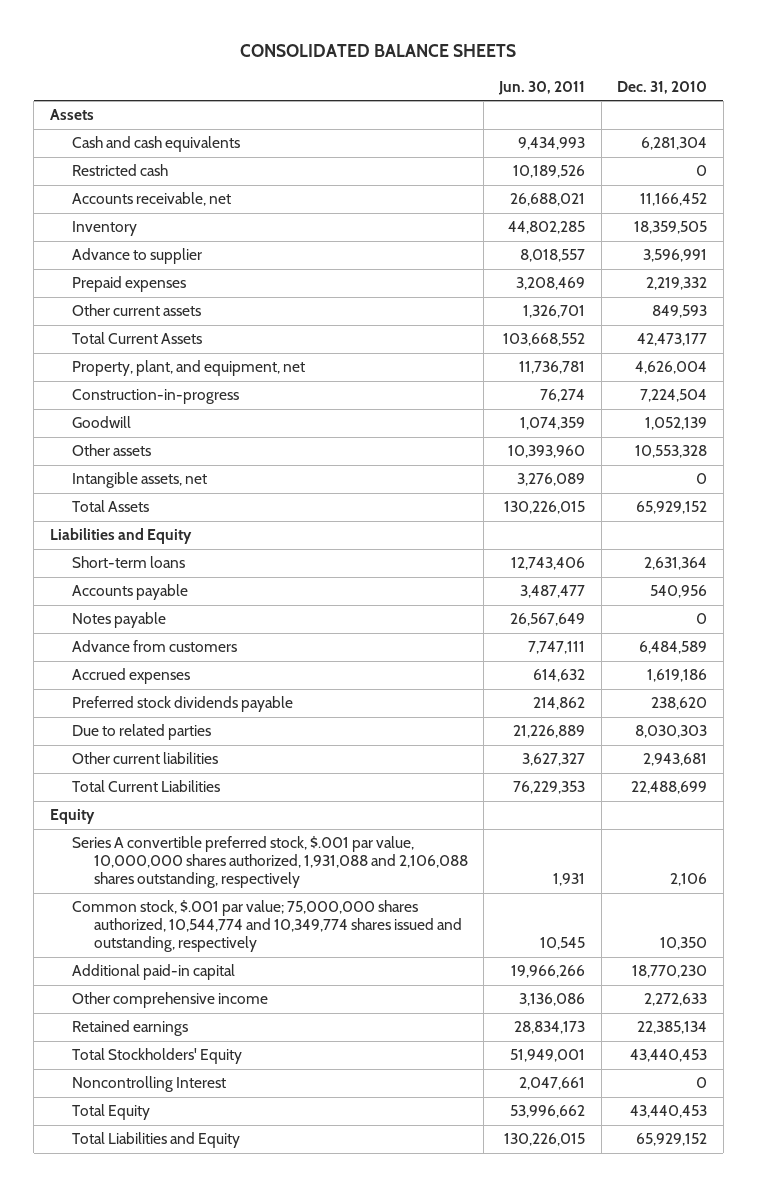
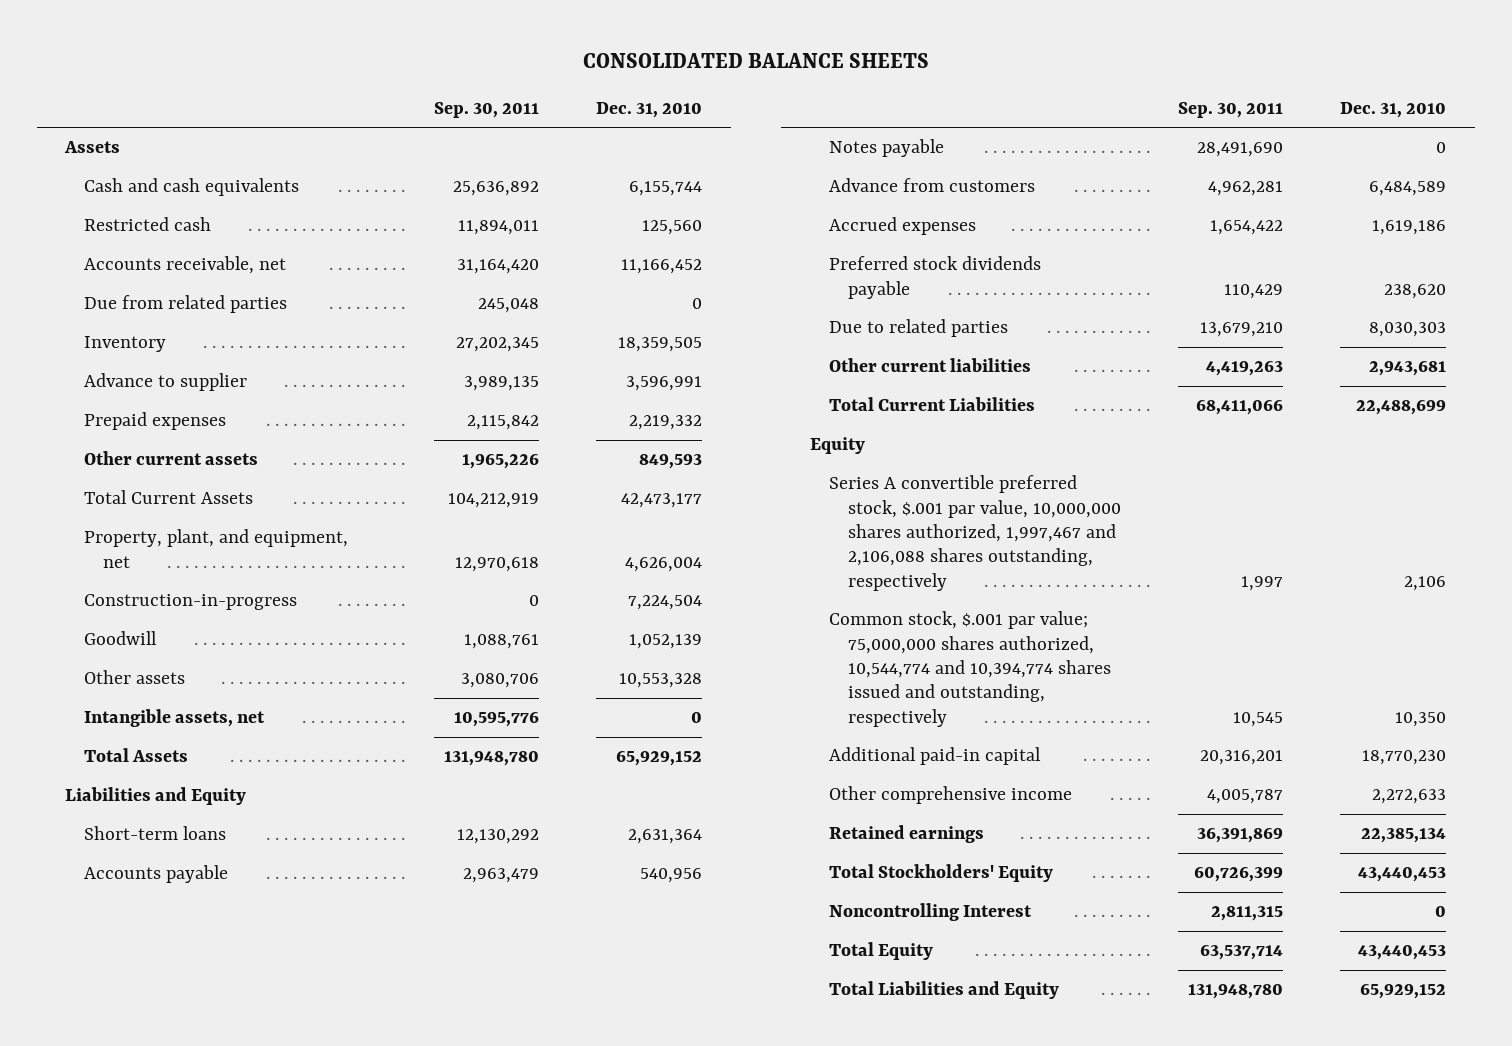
- | Jun. 30, 2011 | Dec. 31, 2010
+ | Sep. 30, 2011 | Dec. 31, 2010
- Cash and cash equivalents | 9,434,993 | 6,281,304
- Restricted cash | 10,189,526 | 0
+ Cash and cash equivalents | 25,636,892 | 6,155,744
+ Restricted cash | 11,894,011 | 125,560
+ Due from related parties | 245,048 | 0
- Series A convertible preferred stock, $.001 par value, 10,000,000 shares authorized, 1,931,088 and 2,106,088 shares outstanding, respectively | 1,931 | 2,106
- Common stock, $.001 par value; 75,000,000 shares authorized, 10,544,774 and 10,349,774 shares issued and outstanding, respectively | 10,545 | 10,350
+ Series A convertible preferred stock, $.001 par value, 10,000,000 shares authorized, 1,997,467 and 2,106,088 shares outstanding, respectively | 1,997 | 2,106
+ Common stock, $.001 par value; 75,000,000 shares authorized, 10,544,774 and 10,394,774 shares issued and outstanding, respectively | 10,545 | 10,350

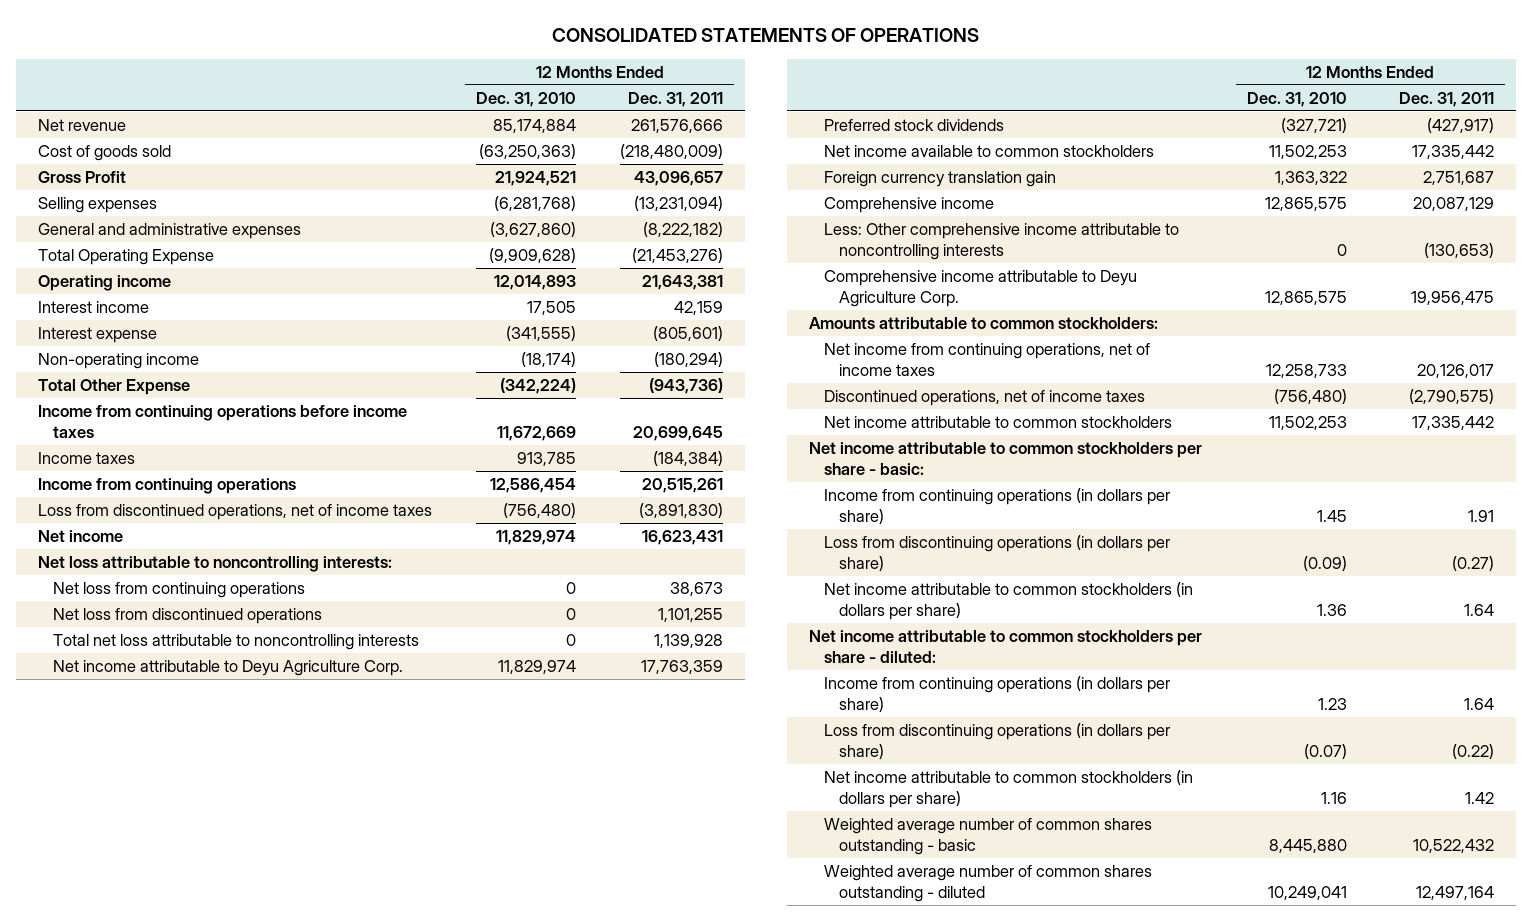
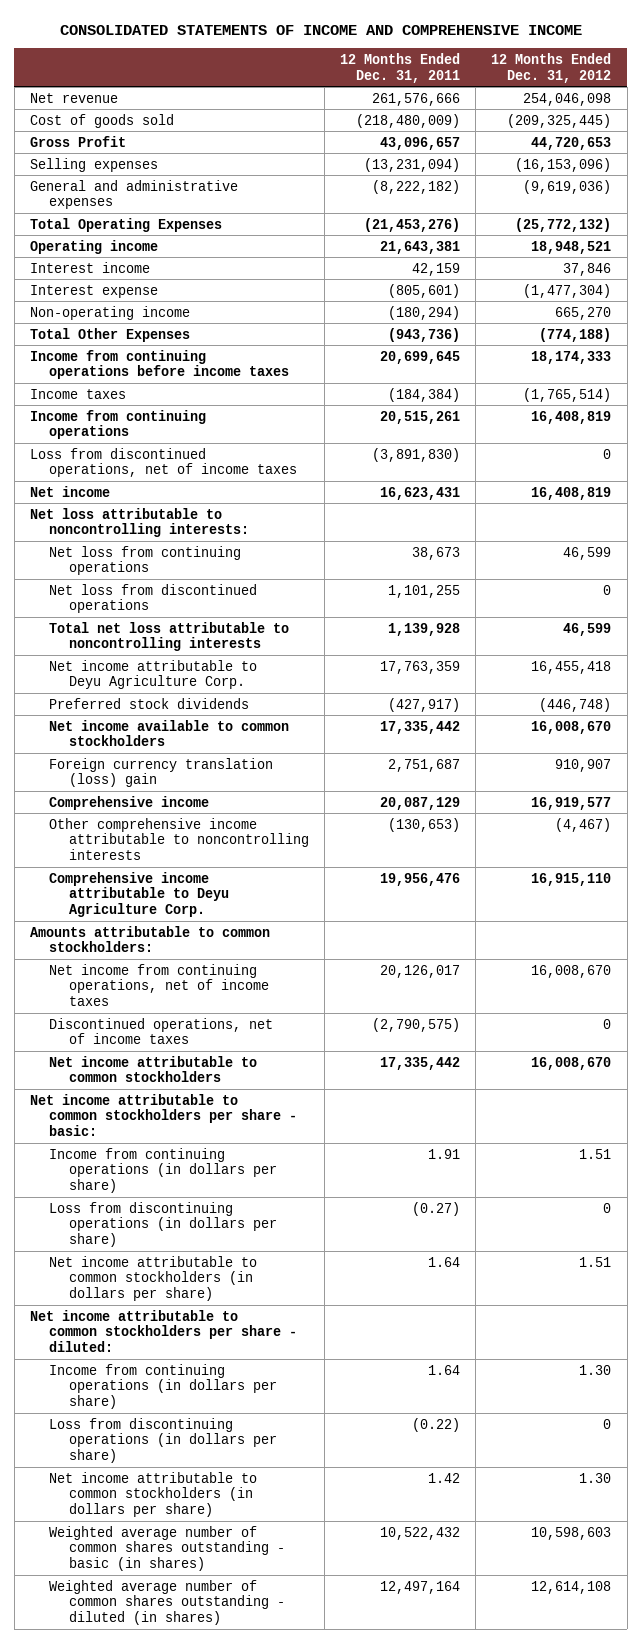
- CONSOLIDATED STATEMENTS OF OPERATIONS
+ CONSOLIDATED STATEMENTS OF INCOME AND COMPREHENSIVE INCOME
- | 12 Months Ended Dec. 31, 2010 | 12 Months Ended Dec. 31, 2011
+ | 12 Months Ended Dec. 31, 2011 | 12 Months Ended Dec. 31, 2012
- Total Operating Expense | (9,909,628) | (21,453,276)
+ Total Operating Expenses | (21,453,276) | (25,772,132)
- Total Other Expense | (342,224) | (943,736)
+ Total Other Expenses | (943,736) | (774,188)
- Foreign currency translation gain | 1,363,322 | 2,751,687
+ Foreign currency translation (loss) gain | 2,751,687 | 910,907
- Less: Other comprehensive income attributable to noncontrolling interests | 0 | (130,653)
- Comprehensive income attributable to Deyu Agriculture Corp. | 12,865,575 | 19,956,475
+ Other comprehensive income attributable to noncontrolling interests | (130,653) | (4,467)
+ Comprehensive income attributable to Deyu Agriculture Corp. | 19,956,476 | 16,915,110
- Weighted average number of common shares outstanding - basic | 8,445,880 | 10,522,432
- Weighted average number of common shares outstanding - diluted | 10,249,041 | 12,497,164
+ Weighted average number of common shares outstanding - basic (in shares) | 10,522,432 | 10,598,603
+ Weighted average number of common shares outstanding - diluted (in shares) | 12,497,164 | 12,614,108

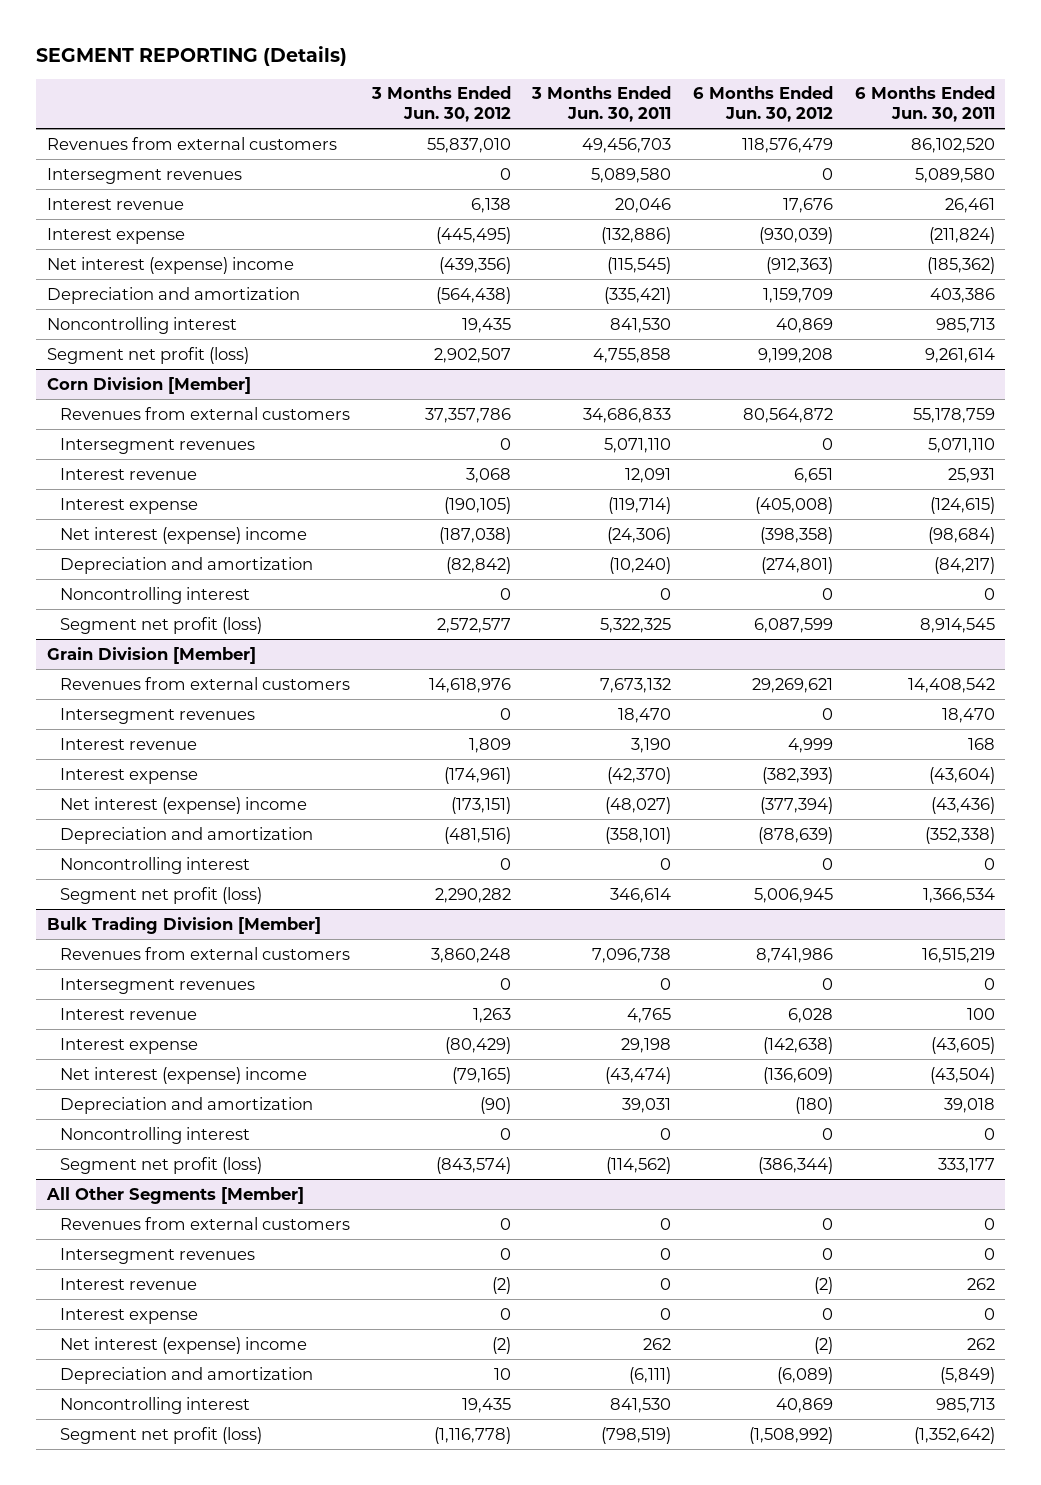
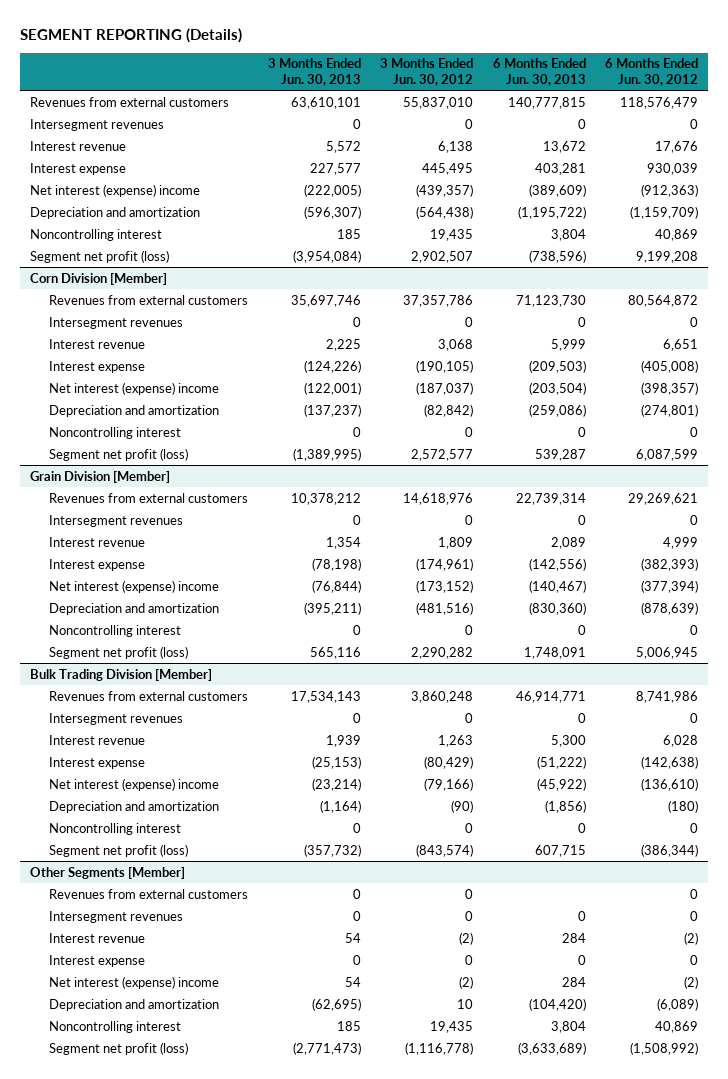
- | 3 Months Ended Jun. 30, 2012 | 3 Months Ended Jun. 30, 2011 | 6 Months Ended Jun. 30, 2012 | 6 Months Ended Jun. 30, 2011
+ | 3 Months Ended Jun. 30, 2013 | 3 Months Ended Jun. 30, 2012 | 6 Months Ended Jun. 30, 2013 | 6 Months Ended Jun. 30, 2012
- Interest expense | (445,495) | (132,886) | (930,039) | (211,824)
- Net interest (expense) income | (439,356) | (115,545) | (912,363) | (185,362)
- Depreciation and amortization | (564,438) | (335,421) | 1,159,709 | 403,386
+ Interest expense | 227,577 | 445,495 | 403,281 | 930,039
+ Net interest (expense) income | (222,005) | (439,357) | (389,609) | (912,363)
+ Depreciation and amortization | (596,307) | (564,438) | (1,195,722) | (1,159,709)
@ Corn Division [Member]
- Net interest (expense) income | (187,038) | (24,306) | (398,358) | (98,684)
+ Net interest (expense) income | (122,001) | (187,037) | (203,504) | (398,357)
@ Grain Division [Member]
- Net interest (expense) income | (173,151) | (48,027) | (377,394) | (43,436)
+ Net interest (expense) income | (76,844) | (173,152) | (140,467) | (377,394)
@ Bulk Trading Division [Member]
- Net interest (expense) income | (79,165) | (43,474) | (136,609) | (43,504)
+ Net interest (expense) income | (23,214) | (79,166) | (45,922) | (136,610)
- All Other Segments [Member]
+ Other Segments [Member]

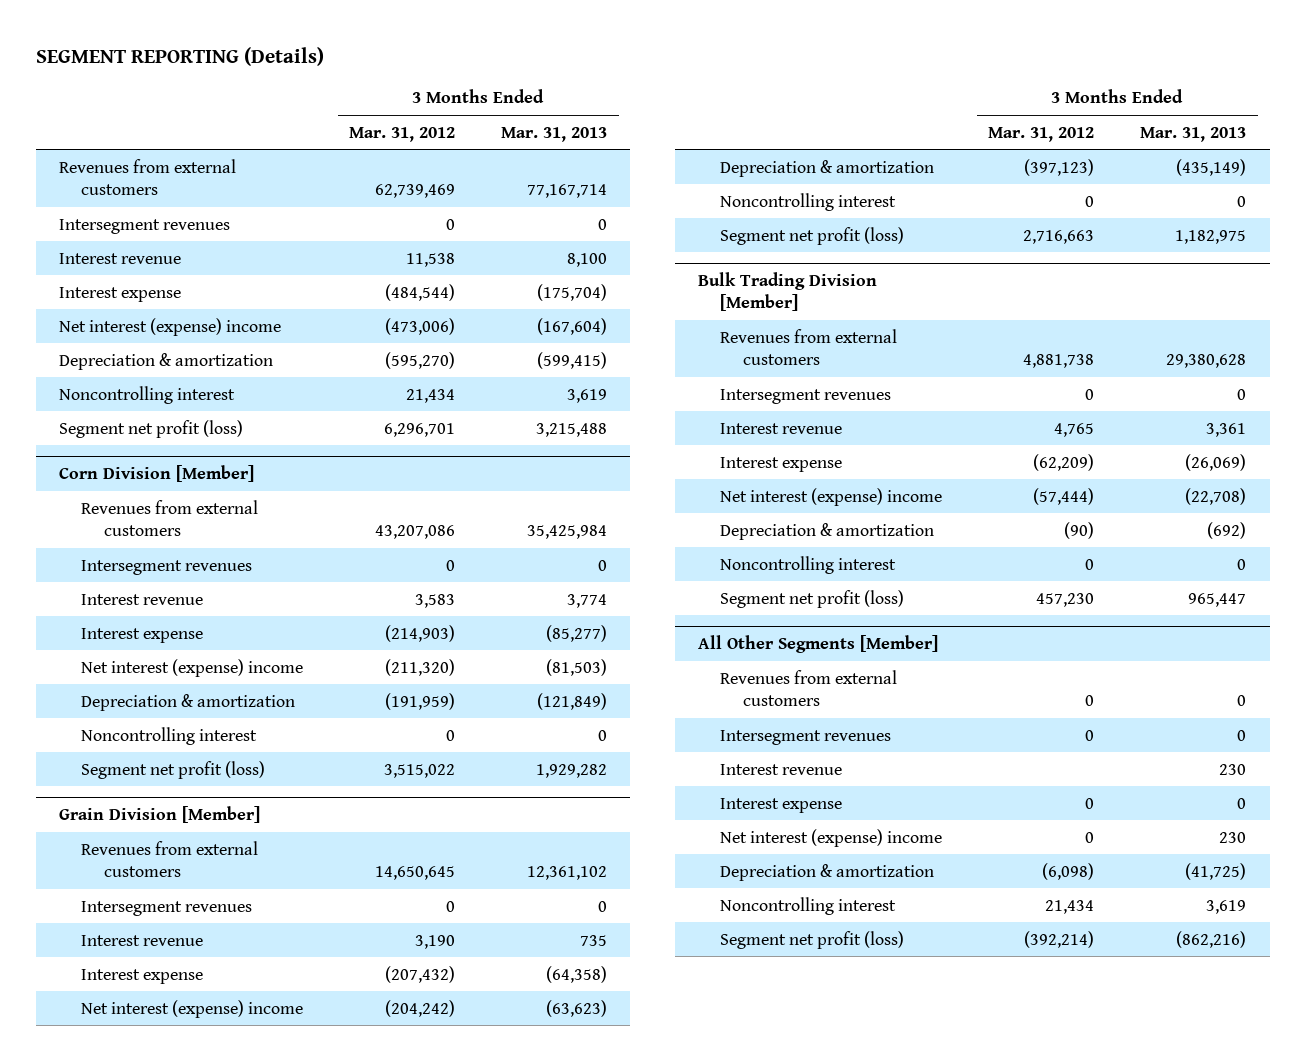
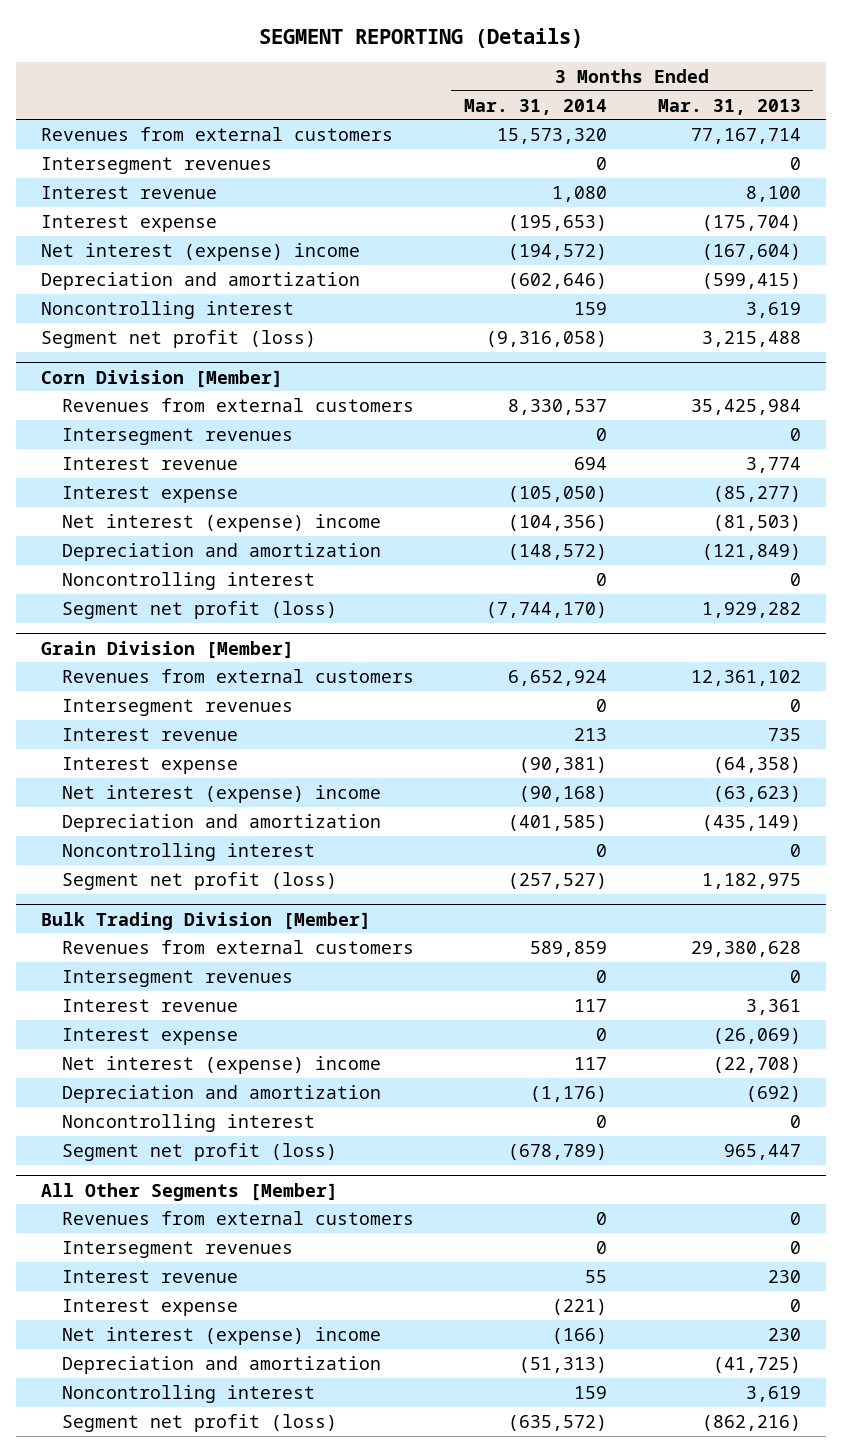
- | 3 Months Ended Mar. 31, 2012 | 3 Months Ended Mar. 31, 2013
+ | 3 Months Ended Mar. 31, 2014 | 3 Months Ended Mar. 31, 2013
- Depreciation & amortization | (595,270) | (599,415)
+ Depreciation and amortization | (602,646) | (599,415)
@ Corn Division [Member]
- Depreciation & amortization | (191,959) | (121,849)
+ Depreciation and amortization | (148,572) | (121,849)
@ Grain Division [Member]
- Depreciation & amortization | (397,123) | (435,149)
+ Depreciation and amortization | (401,585) | (435,149)
@ Bulk Trading Division [Member]
- Depreciation & amortization | (90) | (692)
+ Depreciation and amortization | (1,176) | (692)
@ All Other Segments [Member]
- Depreciation & amortization | (6,098) | (41,725)
+ Depreciation and amortization | (51,313) | (41,725)

